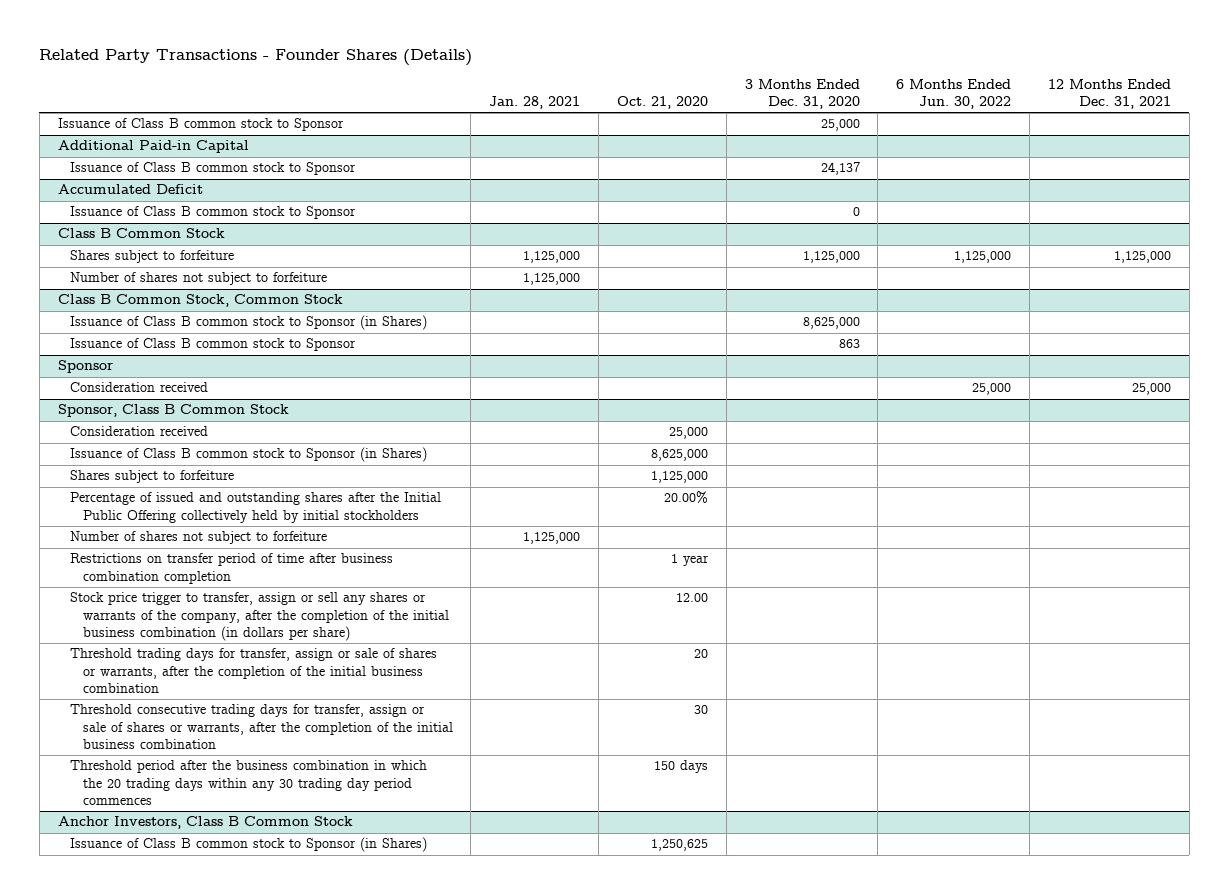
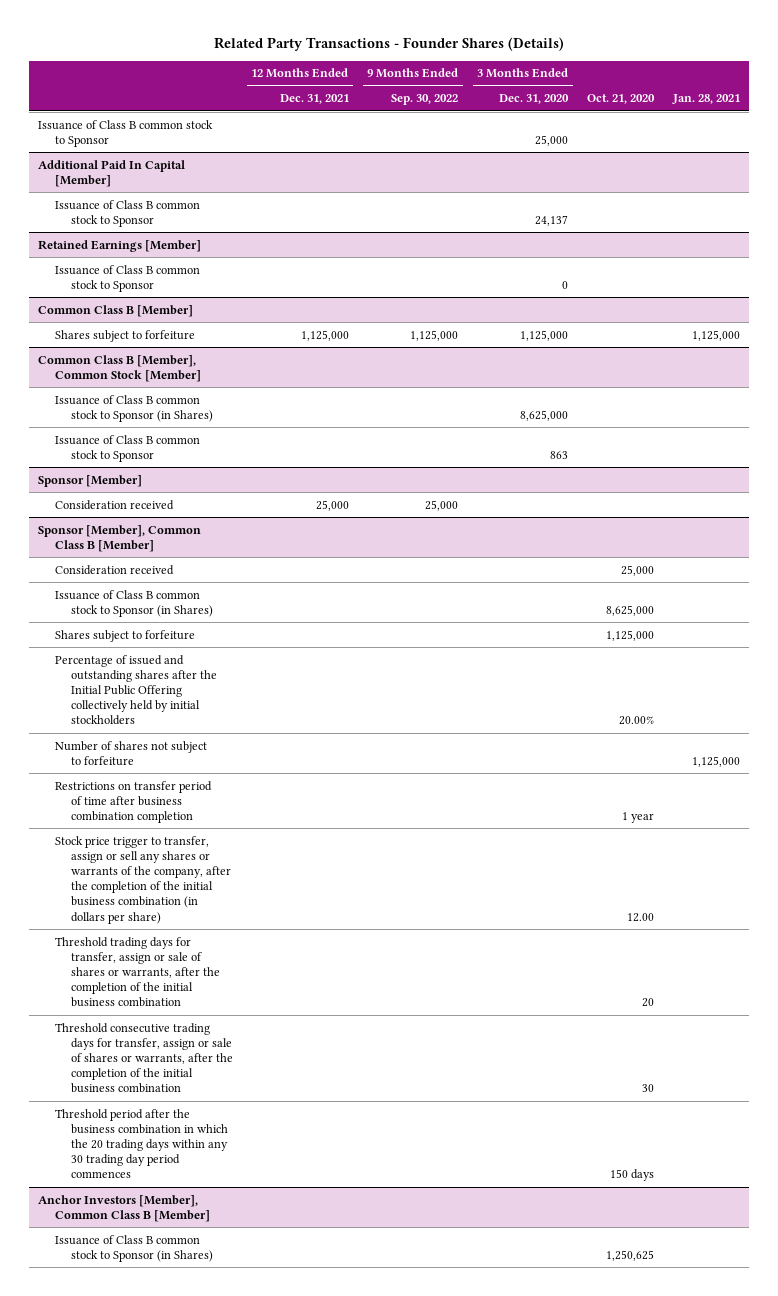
- | Jan. 28, 2021 | Oct. 21, 2020 | 3 Months Ended Dec. 31, 2020 | 6 Months Ended Jun. 30, 2022 | 12 Months Ended Dec. 31, 2021
+ | 12 Months Ended Dec. 31, 2021 | 9 Months Ended Sep. 30, 2022 | 3 Months Ended Dec. 31, 2020 | Oct. 21, 2020 | Jan. 28, 2021
- Additional Paid-in Capital
+ Additional Paid In Capital [Member]
- Accumulated Deficit
+ Retained Earnings [Member]
- Class B Common Stock
+ Common Class B [Member]
- Number of shares not subject to forfeiture | 1,125,000 | | | |
- Class B Common Stock, Common Stock
+ Common Class B [Member], Common Stock [Member]
- Sponsor
+ Sponsor [Member]
- Sponsor, Class B Common Stock
+ Sponsor [Member], Common Class B [Member]
- Anchor Investors, Class B Common Stock
+ Anchor Investors [Member], Common Class B [Member]

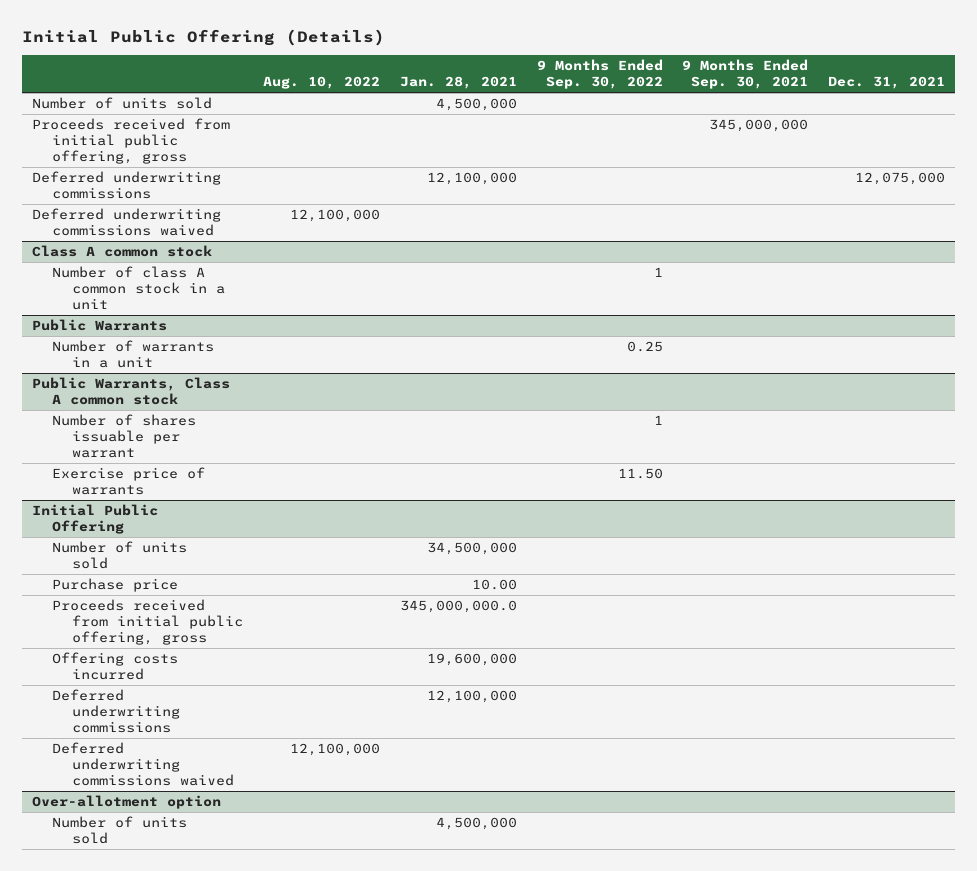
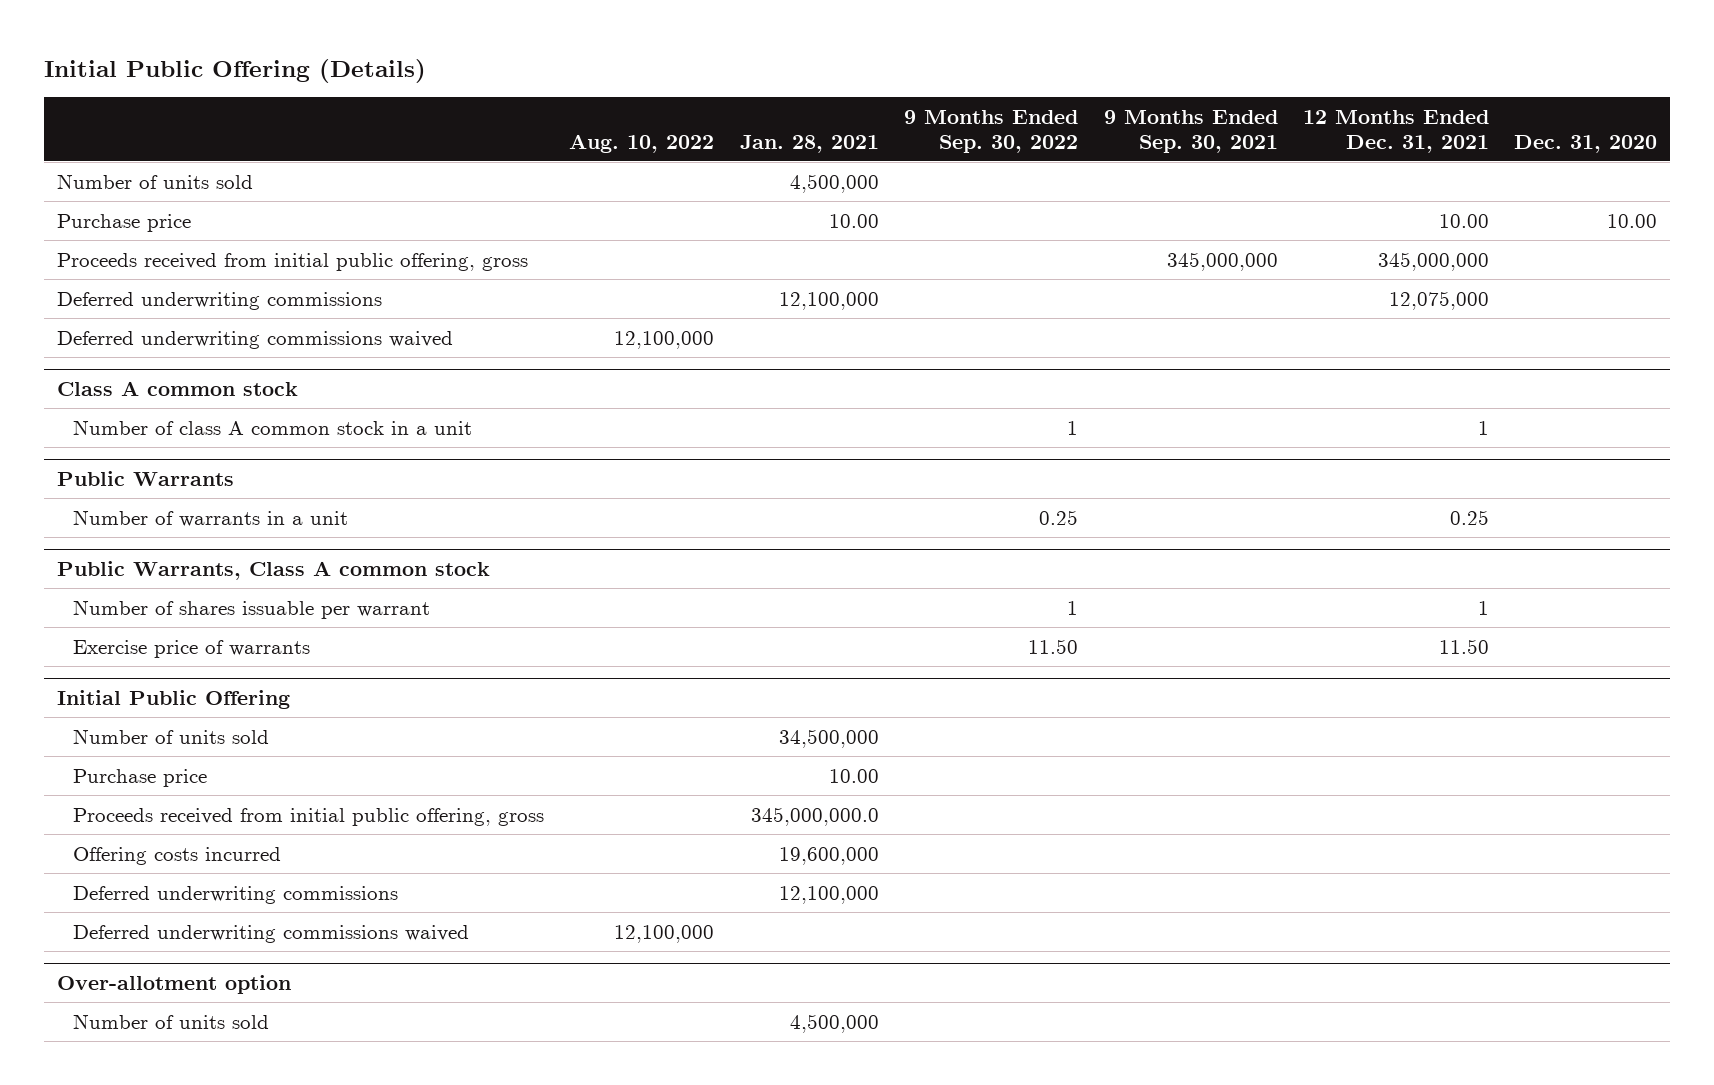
- | Aug. 10, 2022 | Jan. 28, 2021 | 9 Months Ended Sep. 30, 2022 | 9 Months Ended Sep. 30, 2021 | Dec. 31, 2021
+ | Aug. 10, 2022 | Jan. 28, 2021 | 9 Months Ended Sep. 30, 2022 | 9 Months Ended Sep. 30, 2021 | 12 Months Ended Dec. 31, 2021 | Dec. 31, 2020
+ Purchase price | | 10.00 | | | 10.00 | 10.00

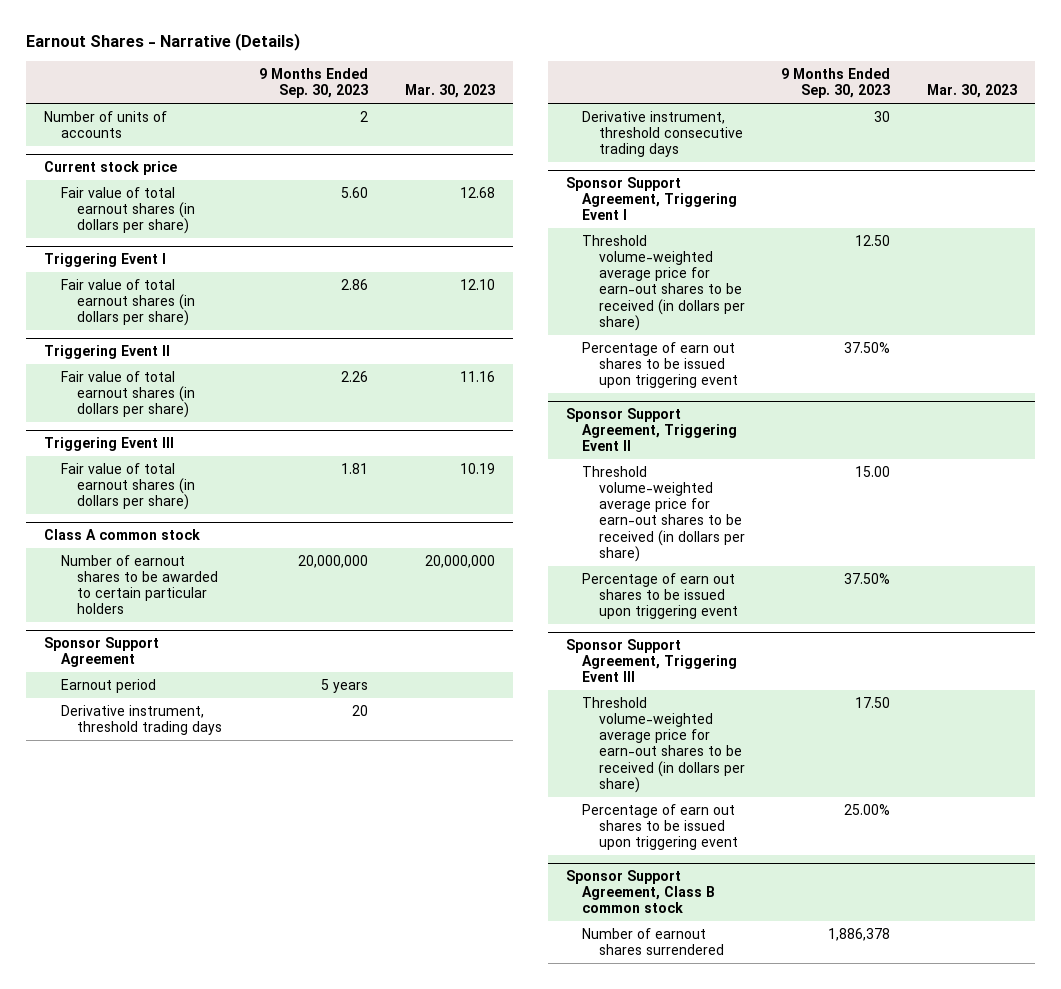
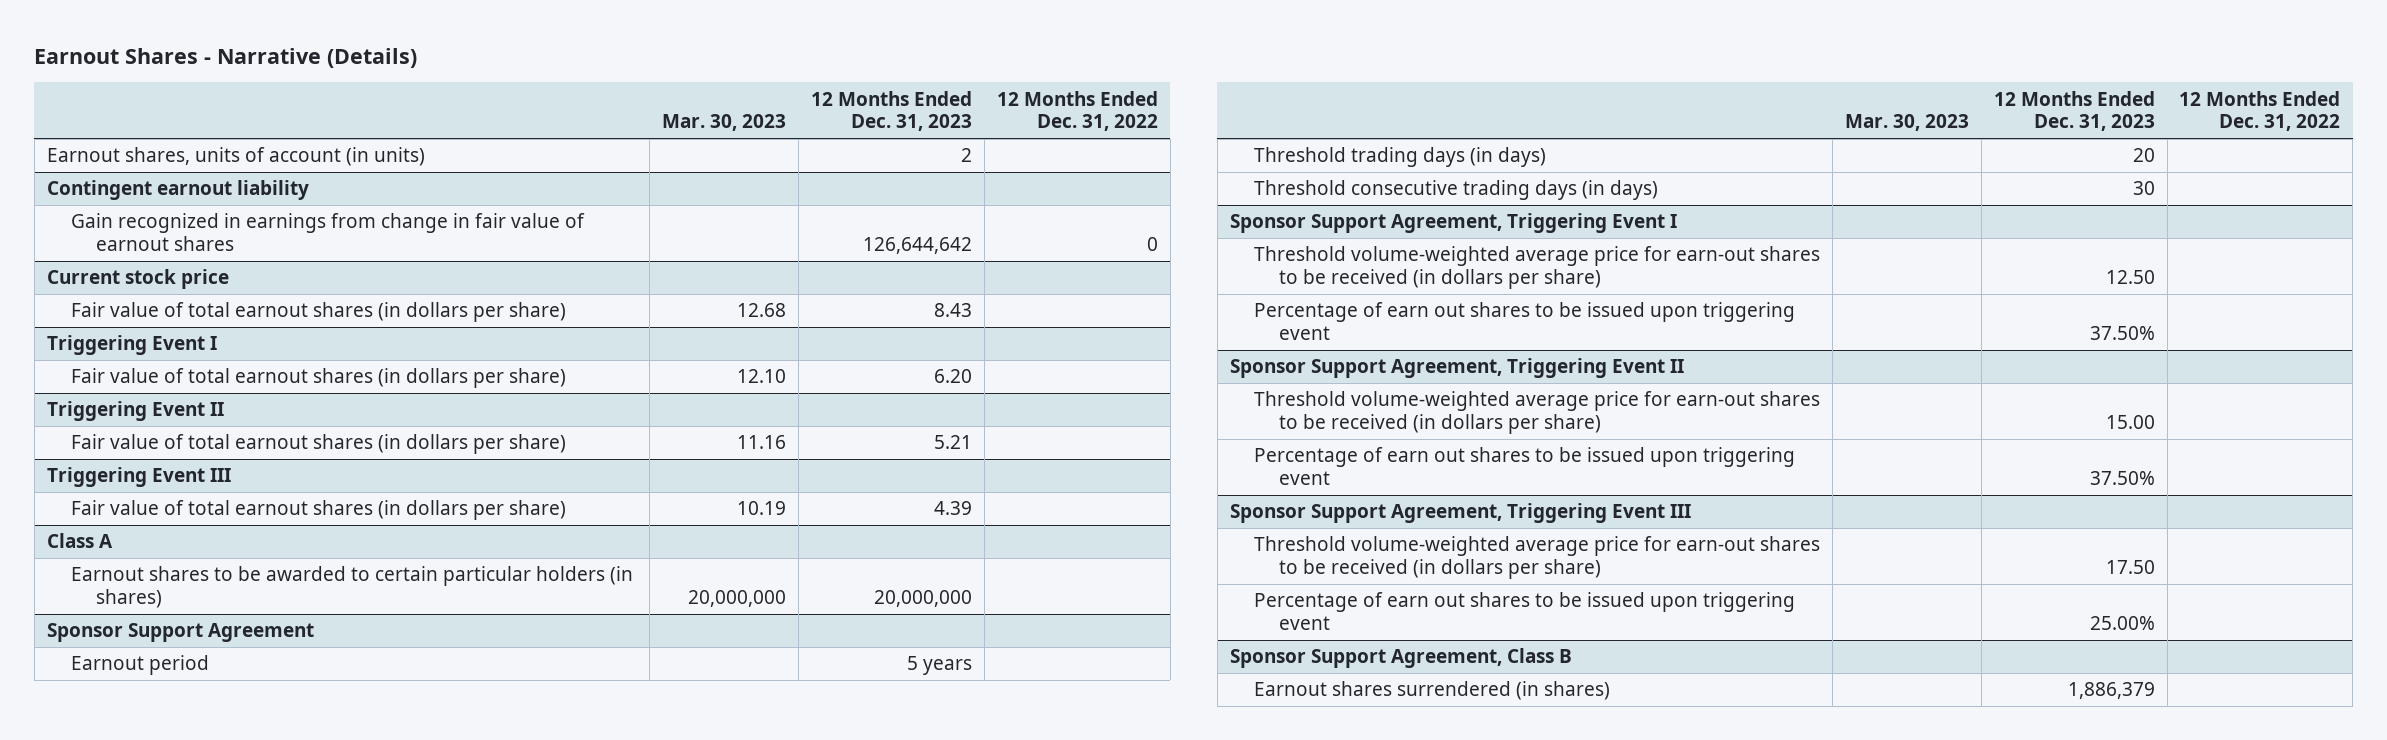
- | 9 Months Ended Sep. 30, 2023 | Mar. 30, 2023
+ | Mar. 30, 2023 | 12 Months Ended Dec. 31, 2023 | 12 Months Ended Dec. 31, 2022
- Number of units of accounts | 2 |
+ Earnout shares, units of account (in units) | | 2 |
+ Contingent earnout liability
+ Gain recognized in earnings from change in fair value of earnout shares | | 126,644,642 | 0
- Class A common stock
- Number of earnout shares to be awarded to certain particular holders | 20,000,000 | 20,000,000
+ Class A
+ Earnout shares to be awarded to certain particular holders (in shares) | 20,000,000 | 20,000,000 |
@ Sponsor Support Agreement
- Derivative instrument, threshold trading days | 20 |
- Derivative instrument, threshold consecutive trading days | 30 |
+ Threshold trading days (in days) | | 20 |
+ Threshold consecutive trading days (in days) | | 30 |
- Sponsor Support Agreement, Class B common stock
- Number of earnout shares surrendered | 1,886,378 |
+ Sponsor Support Agreement, Class B
+ Earnout shares surrendered (in shares) | | 1,886,379 |

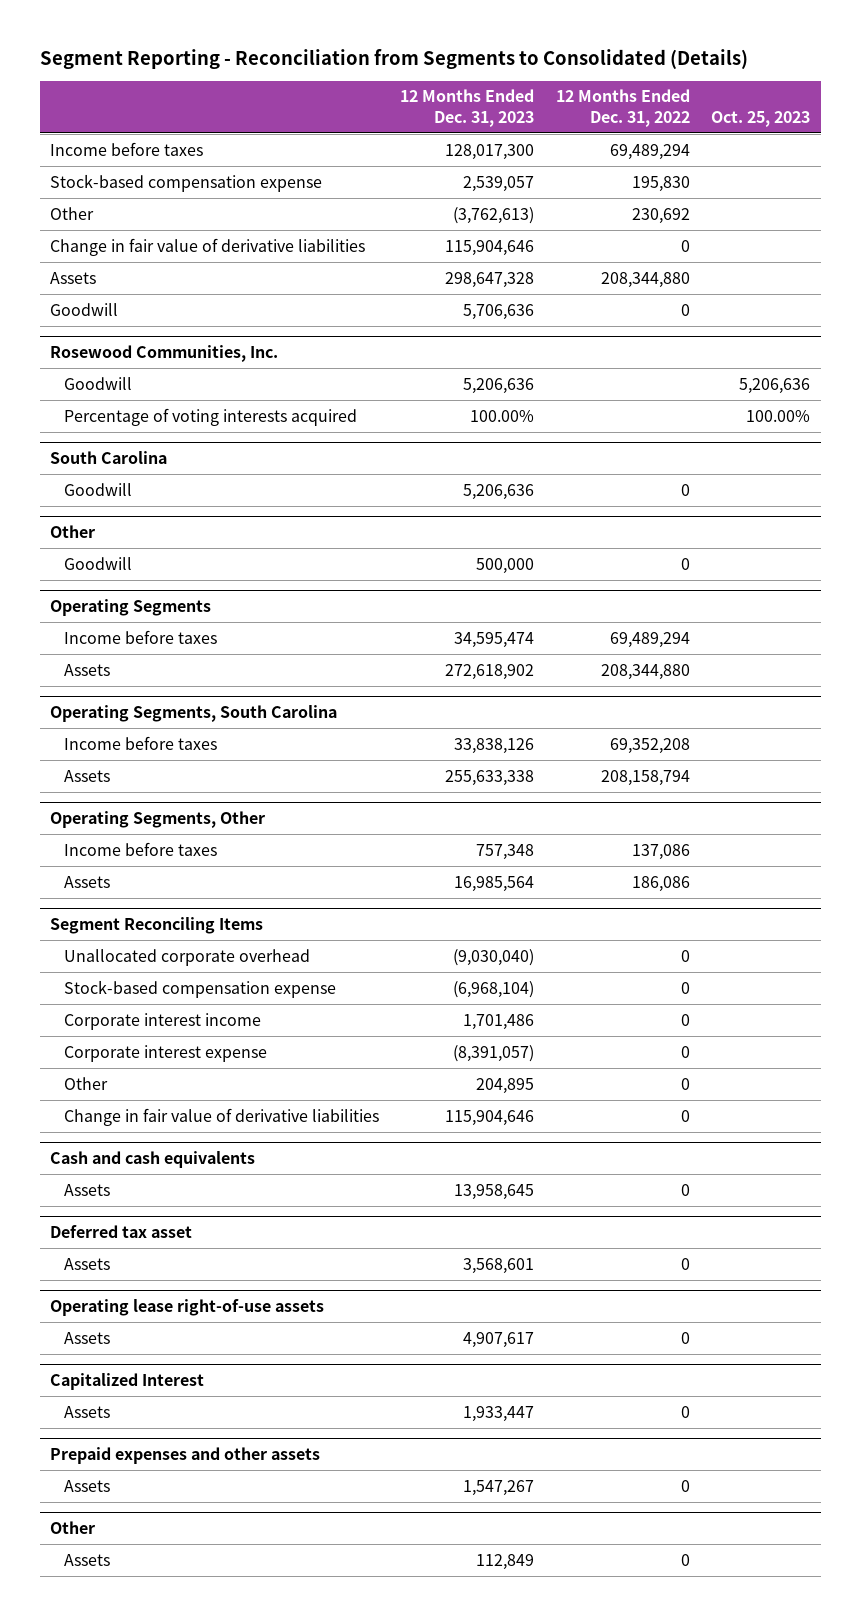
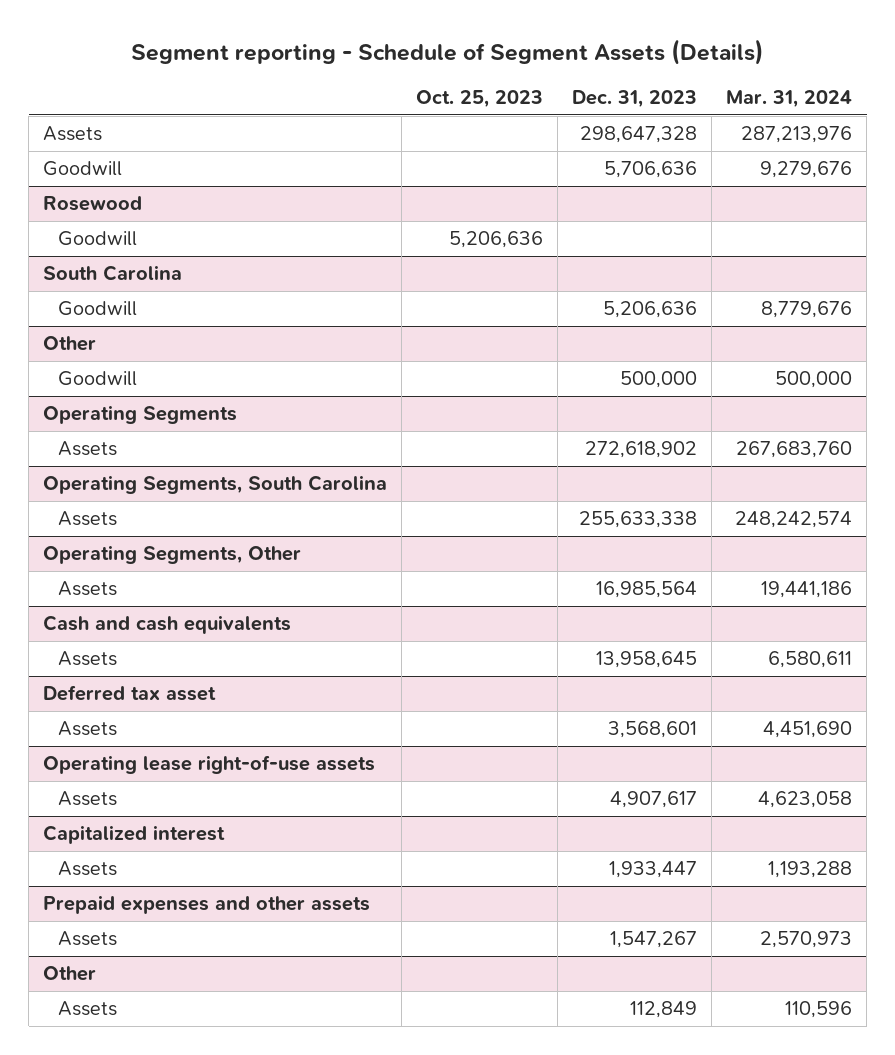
- Segment Reporting - Reconciliation from Segments to Consolidated (Details)
+ Segment reporting - Schedule of Segment Assets (Details)
- | 12 Months Ended Dec. 31, 2023 | 12 Months Ended Dec. 31, 2022 | Oct. 25, 2023
+ | Oct. 25, 2023 | Dec. 31, 2023 | Mar. 31, 2024
- Income before taxes | 128,017,300 | 69,489,294 |
- Stock-based compensation expense | 2,539,057 | 195,830 |
- Other | (3,762,613) | 230,692 |
- Change in fair value of derivative liabilities | 115,904,646 | 0 |
- Rosewood Communities, Inc.
+ Rosewood
- Percentage of voting interests acquired | 100.00% | | 100.00%
@ Operating Segments
- Income before taxes | 34,595,474 | 69,489,294 |
@ Operating Segments, South Carolina
- Income before taxes | 33,838,126 | 69,352,208 |
@ Operating Segments, Other
- Income before taxes | 757,348 | 137,086 |
- Segment Reconciling Items
- Unallocated corporate overhead | (9,030,040) | 0 |
- Stock-based compensation expense | (6,968,104) | 0 |
- Corporate interest income | 1,701,486 | 0 |
- Corporate interest expense | (8,391,057) | 0 |
- Other | 204,895 | 0 |
- Change in fair value of derivative liabilities | 115,904,646 | 0 |
- Capitalized Interest
+ Capitalized interest

